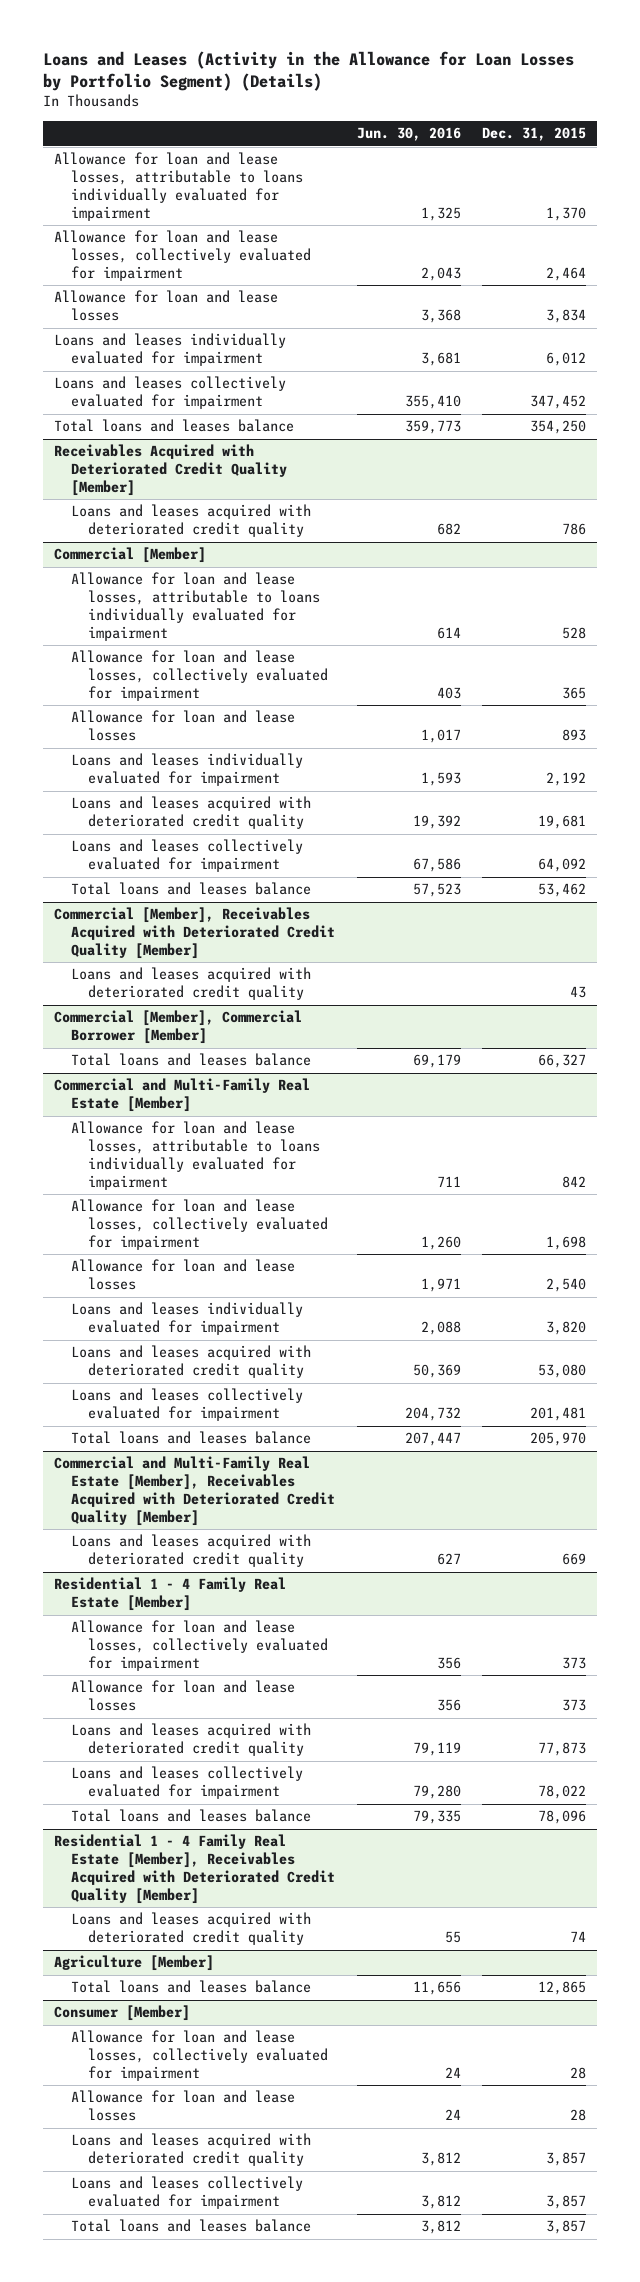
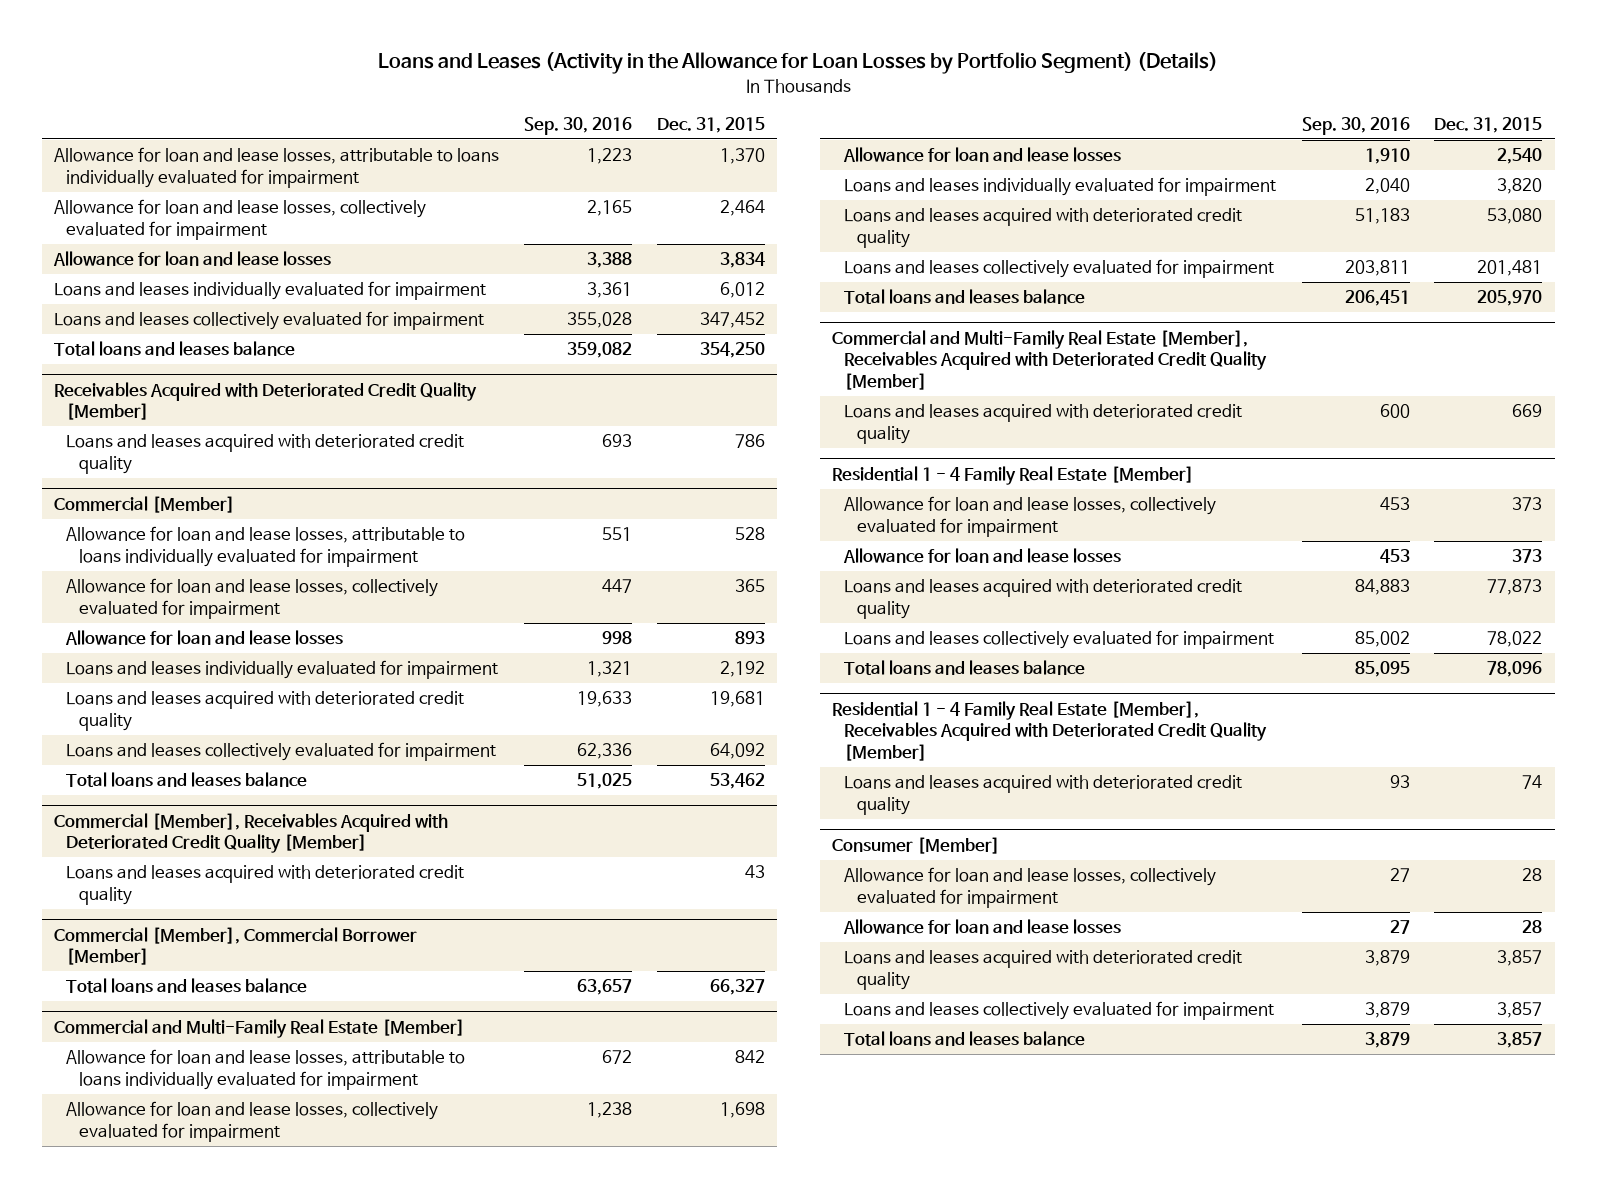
- | Jun. 30, 2016 | Dec. 31, 2015
+ | Sep. 30, 2016 | Dec. 31, 2015
- Agriculture [Member]
- Total loans and leases balance | 11,656 | 12,865

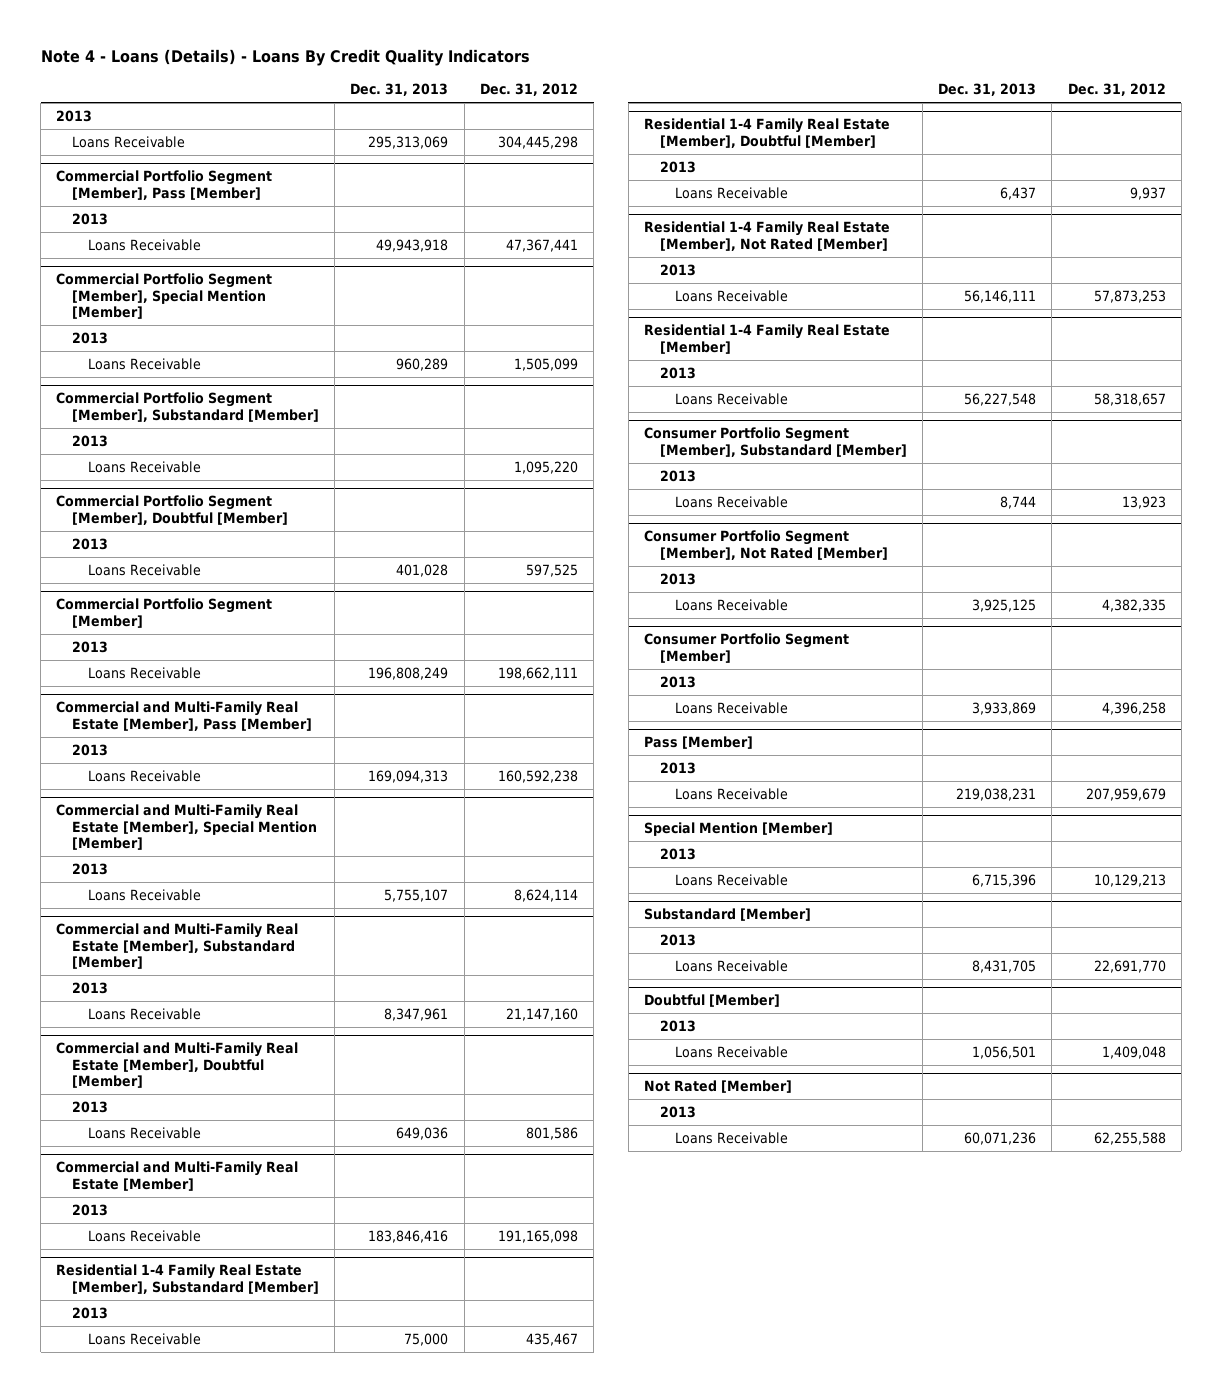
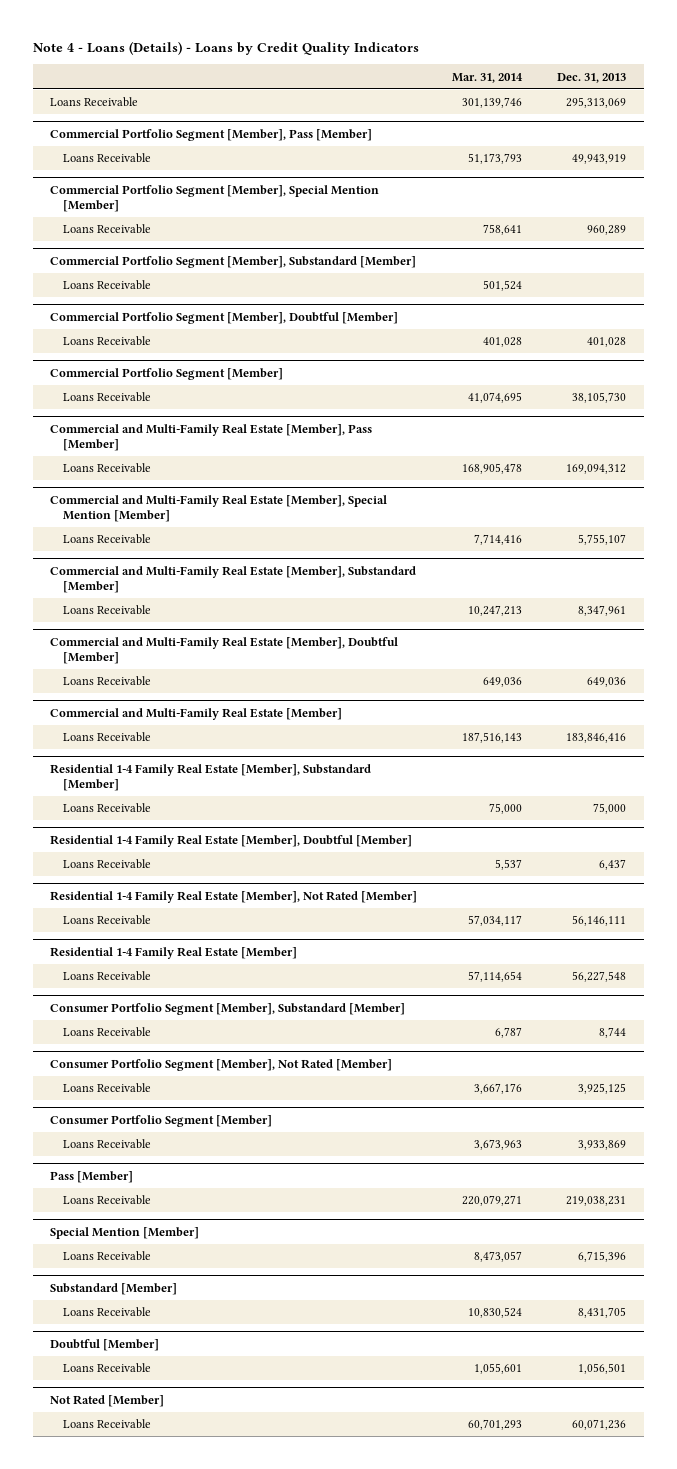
- Note 4 - Loans (Details) - Loans By Credit Quality Indicators
+ Note 4 - Loans (Details) - Loans by Credit Quality Indicators
- | Dec. 31, 2013 | Dec. 31, 2012
+ | Mar. 31, 2014 | Dec. 31, 2013
- 2013
@ Commercial Portfolio Segment [Member], Pass [Member]
- 2013
- Loans Receivable | 49,943,918 | 47,367,441
+ Loans Receivable | 51,173,793 | 49,943,919
@ Commercial Portfolio Segment [Member], Special Mention [Member]
- 2013
@ Commercial Portfolio Segment [Member], Substandard [Member]
- 2013
@ Commercial Portfolio Segment [Member], Doubtful [Member]
- 2013
@ Commercial Portfolio Segment [Member]
- 2013
- Loans Receivable | 196,808,249 | 198,662,111
+ Loans Receivable | 41,074,695 | 38,105,730
@ Commercial and Multi-Family Real Estate [Member], Pass [Member]
- 2013
- Loans Receivable | 169,094,313 | 160,592,238
+ Loans Receivable | 168,905,478 | 169,094,312
@ Commercial and Multi-Family Real Estate [Member], Special Mention [Member]
- 2013
@ Commercial and Multi-Family Real Estate [Member], Substandard [Member]
- 2013
@ Commercial and Multi-Family Real Estate [Member], Doubtful [Member]
- 2013
@ Commercial and Multi-Family Real Estate [Member]
- 2013
@ Residential 1-4 Family Real Estate [Member], Substandard [Member]
- 2013
@ Residential 1-4 Family Real Estate [Member], Doubtful [Member]
- 2013
@ Residential 1-4 Family Real Estate [Member], Not Rated [Member]
- 2013
@ Residential 1-4 Family Real Estate [Member]
- 2013
@ Consumer Portfolio Segment [Member], Substandard [Member]
- 2013
@ Consumer Portfolio Segment [Member], Not Rated [Member]
- 2013
@ Consumer Portfolio Segment [Member]
- 2013
@ Pass [Member]
- 2013
@ Special Mention [Member]
- 2013
@ Substandard [Member]
- 2013
@ Doubtful [Member]
- 2013
@ Not Rated [Member]
- 2013

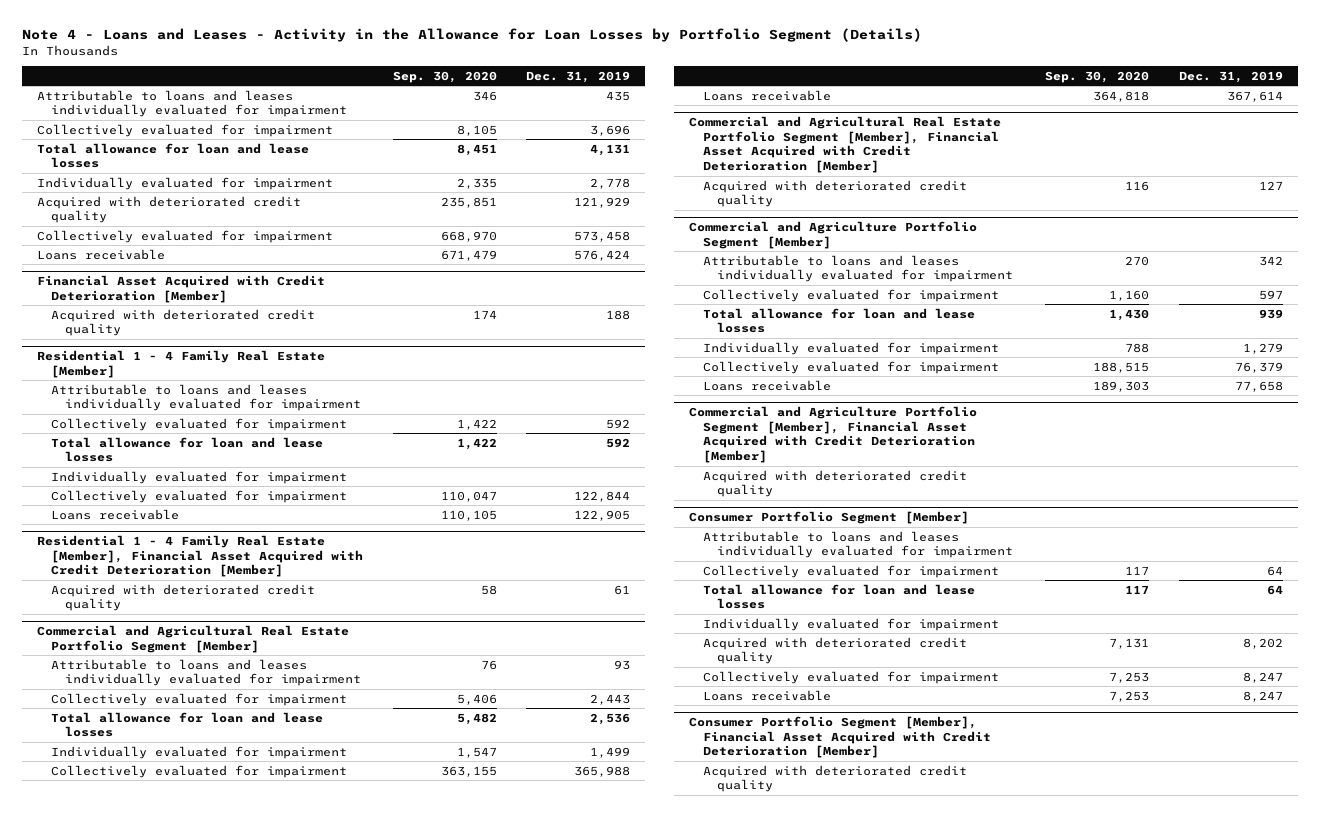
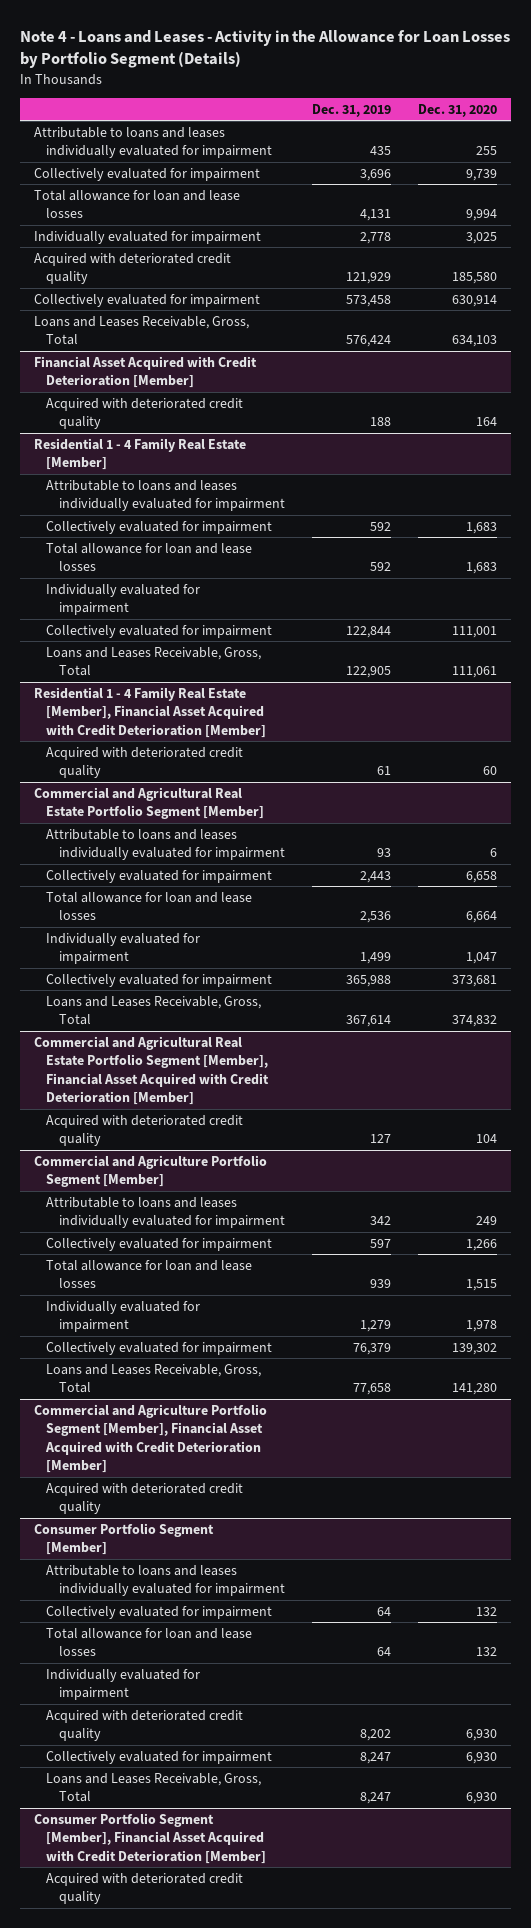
- | Sep. 30, 2020 | Dec. 31, 2019
+ | Dec. 31, 2019 | Dec. 31, 2020
- Loans receivable | 671,479 | 576,424
+ Loans and Leases Receivable, Gross, Total | 576,424 | 634,103
@ Residential 1 - 4 Family Real Estate [Member]
- Loans receivable | 110,105 | 122,905
+ Loans and Leases Receivable, Gross, Total | 122,905 | 111,061
@ Commercial and Agricultural Real Estate Portfolio Segment [Member]
- Loans receivable | 364,818 | 367,614
+ Loans and Leases Receivable, Gross, Total | 367,614 | 374,832
@ Commercial and Agriculture Portfolio Segment [Member]
- Loans receivable | 189,303 | 77,658
+ Loans and Leases Receivable, Gross, Total | 77,658 | 141,280
@ Consumer Portfolio Segment [Member]
- Loans receivable | 7,253 | 8,247
+ Loans and Leases Receivable, Gross, Total | 8,247 | 6,930

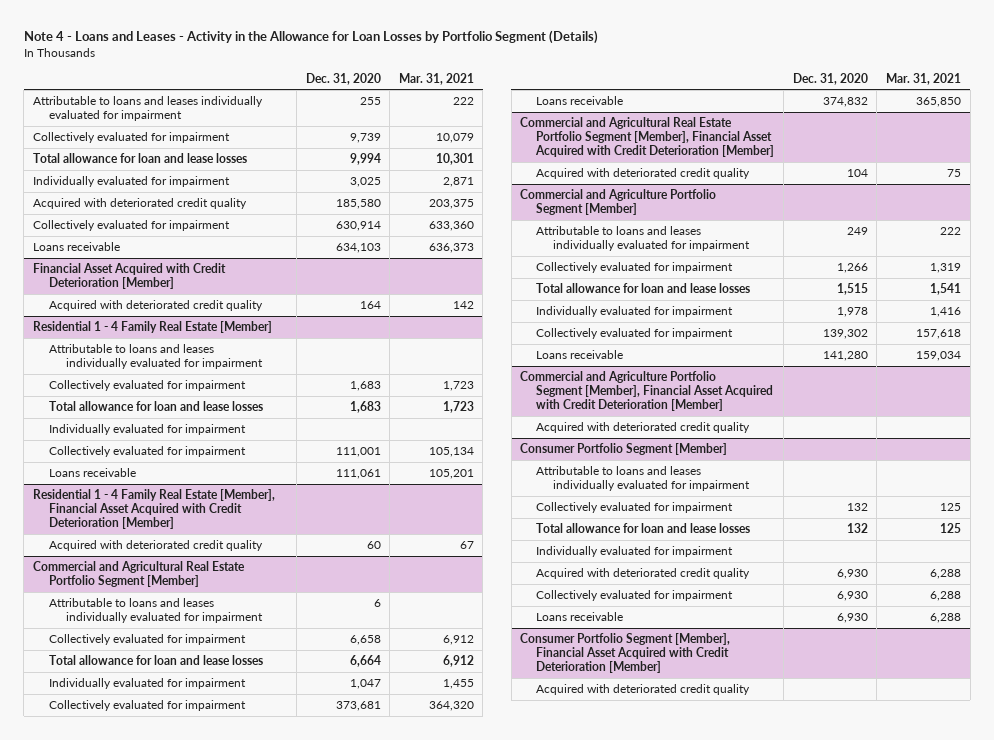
- | Dec. 31, 2019 | Dec. 31, 2020
+ | Dec. 31, 2020 | Mar. 31, 2021
- Loans and Leases Receivable, Gross, Total | 576,424 | 634,103
+ Loans receivable | 634,103 | 636,373
@ Residential 1 - 4 Family Real Estate [Member]
- Loans and Leases Receivable, Gross, Total | 122,905 | 111,061
+ Loans receivable | 111,061 | 105,201
@ Commercial and Agricultural Real Estate Portfolio Segment [Member]
- Loans and Leases Receivable, Gross, Total | 367,614 | 374,832
+ Loans receivable | 374,832 | 365,850
@ Commercial and Agriculture Portfolio Segment [Member]
- Loans and Leases Receivable, Gross, Total | 77,658 | 141,280
+ Loans receivable | 141,280 | 159,034
@ Consumer Portfolio Segment [Member]
- Loans and Leases Receivable, Gross, Total | 8,247 | 6,930
+ Loans receivable | 6,930 | 6,288

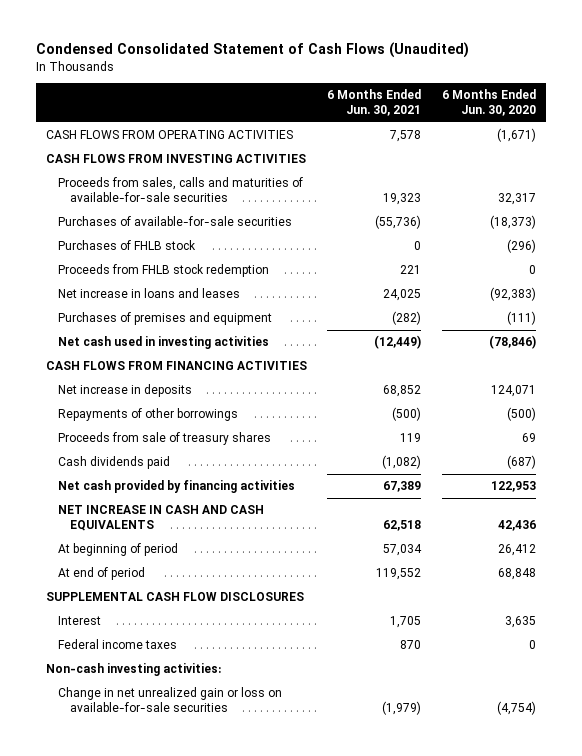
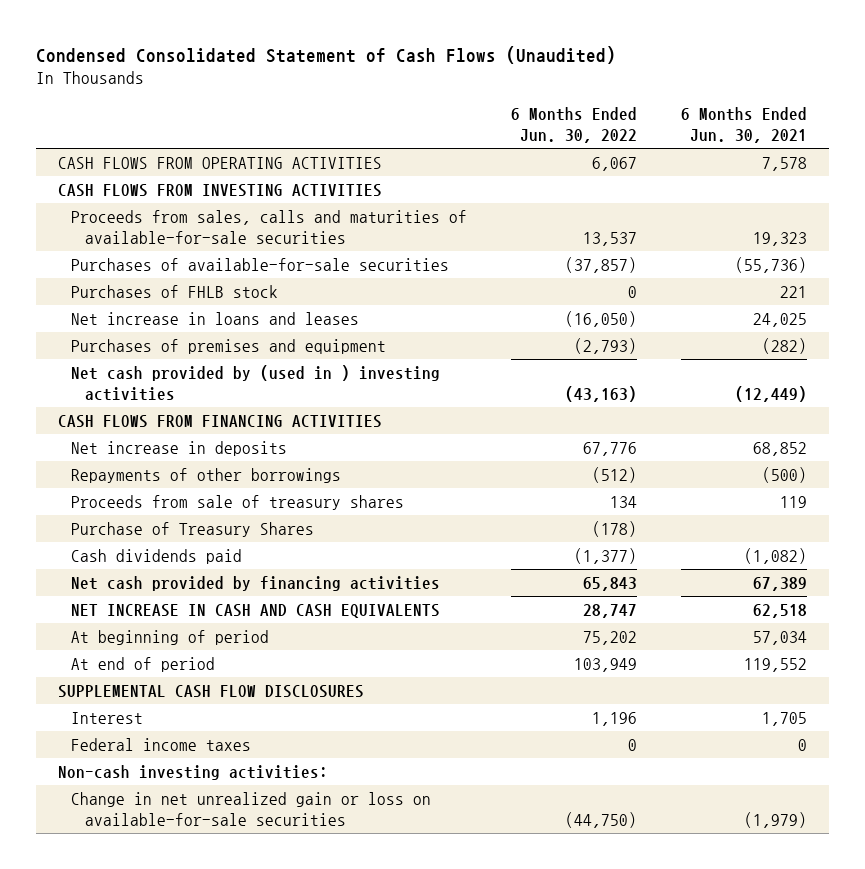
- | 6 Months Ended Jun. 30, 2021 | 6 Months Ended Jun. 30, 2020
+ | 6 Months Ended Jun. 30, 2022 | 6 Months Ended Jun. 30, 2021
- Purchases of FHLB stock | 0 | (296)
- Proceeds from FHLB stock redemption | 221 | 0
+ Purchases of FHLB stock | 0 | 221
- Net cash used in investing activities | (12,449) | (78,846)
+ Net cash provided by (used in ) investing activities | (43,163) | (12,449)
+ Purchase of Treasury Shares | (178) |
- Federal income taxes | 870 | 0
+ Federal income taxes | 0 | 0

